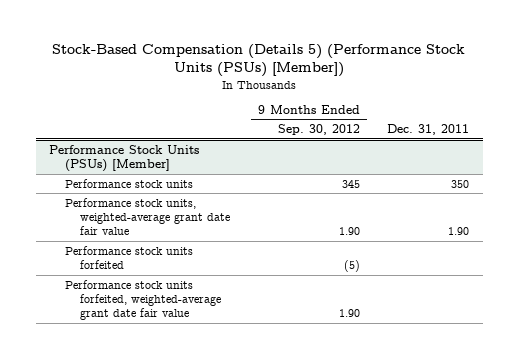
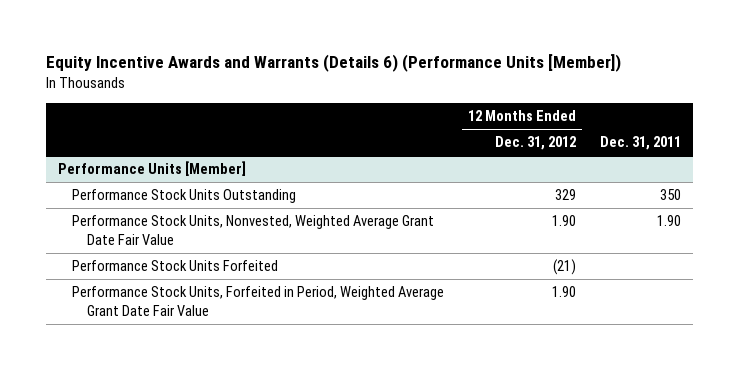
- Stock-Based Compensation (Details 5) (Performance Stock Units (PSUs) [Member])
+ Equity Incentive Awards and Warrants (Details 6) (Performance Units [Member])
- | 9 Months Ended Sep. 30, 2012 | Dec. 31, 2011
+ | 12 Months Ended Dec. 31, 2012 | Dec. 31, 2011
- Performance Stock Units (PSUs) [Member]
- Performance stock units | 345 | 350
- Performance stock units, weighted-average grant date fair value | 1.90 | 1.90
- Performance stock units forfeited | (5) |
- Performance stock units forfeited, weighted-average grant date fair value | 1.90 |
+ Performance Units [Member]
+ Performance Stock Units Outstanding | 329 | 350
+ Performance Stock Units, Nonvested, Weighted Average Grant Date Fair Value | 1.90 | 1.90
+ Performance Stock Units Forfeited | (21) |
+ Performance Stock Units, Forfeited in Period, Weighted Average Grant Date Fair Value | 1.90 |

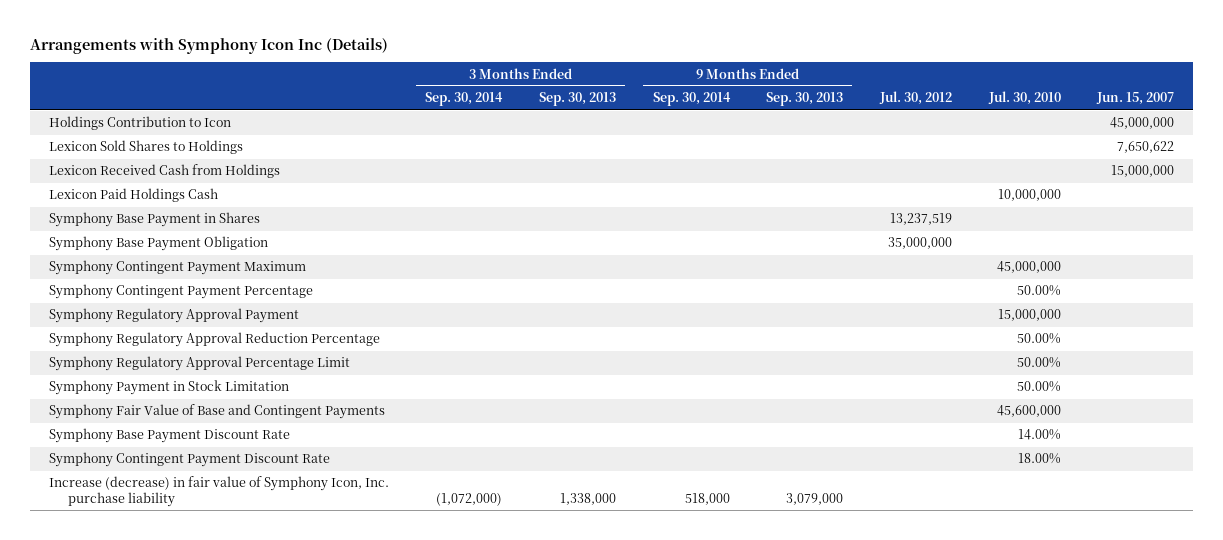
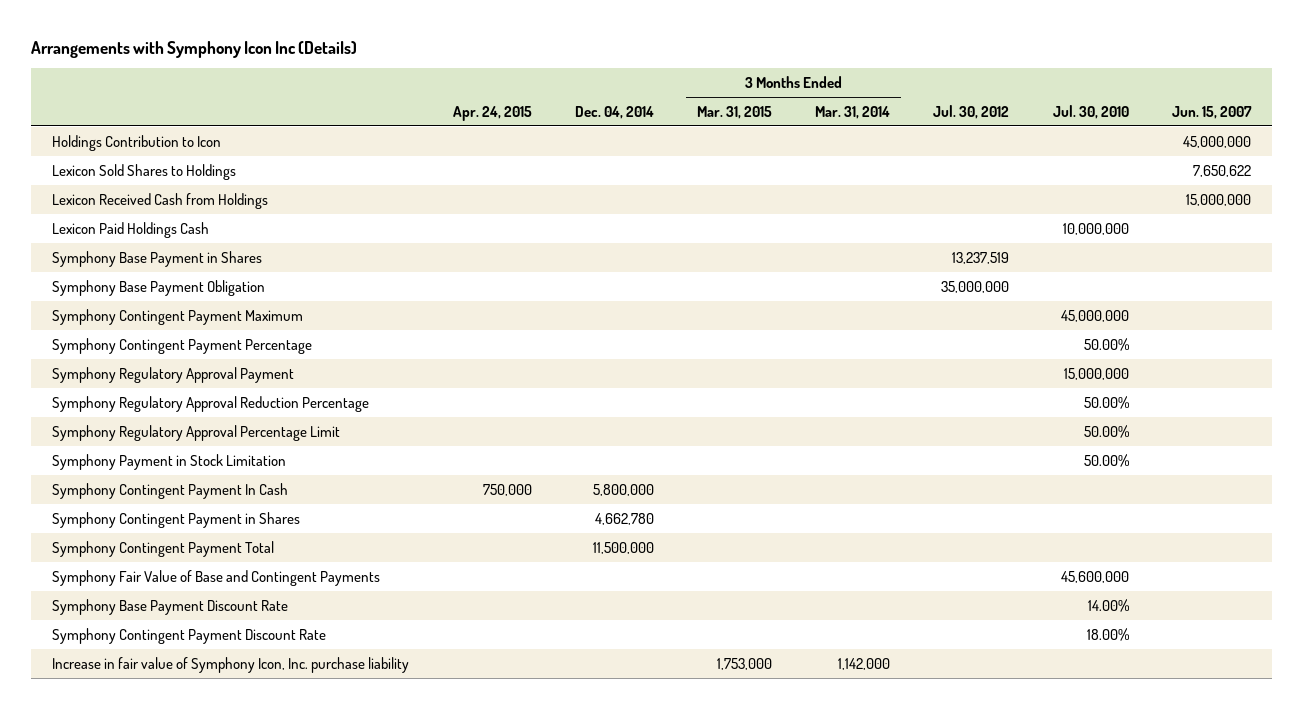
- | 3 Months Ended Sep. 30, 2014 | 3 Months Ended Sep. 30, 2013 | 9 Months Ended Sep. 30, 2014 | 9 Months Ended Sep. 30, 2013 | Jul. 30, 2012 | Jul. 30, 2010 | Jun. 15, 2007
+ | Apr. 24, 2015 | Dec. 04, 2014 | 3 Months Ended Mar. 31, 2015 | 3 Months Ended Mar. 31, 2014 | Jul. 30, 2012 | Jul. 30, 2010 | Jun. 15, 2007
+ Symphony Contingent Payment In Cash | 750,000 | 5,800,000 | | | | |
+ Symphony Contingent Payment in Shares | | 4,662,780 | | | | |
+ Symphony Contingent Payment Total | | 11,500,000 | | | | |
- Increase (decrease) in fair value of Symphony Icon, Inc. purchase liability | (1,072,000) | 1,338,000 | 518,000 | 3,079,000 | | |
+ Increase in fair value of Symphony Icon, Inc. purchase liability | | | 1,753,000 | 1,142,000 | | |

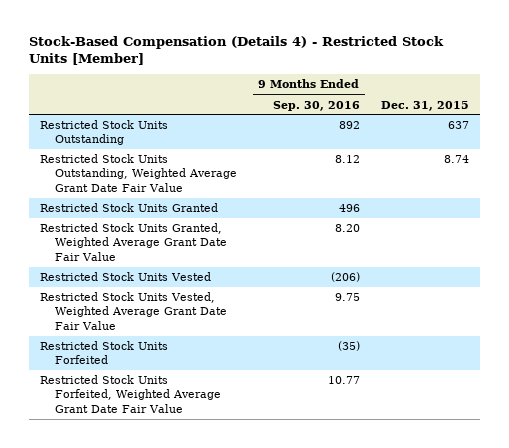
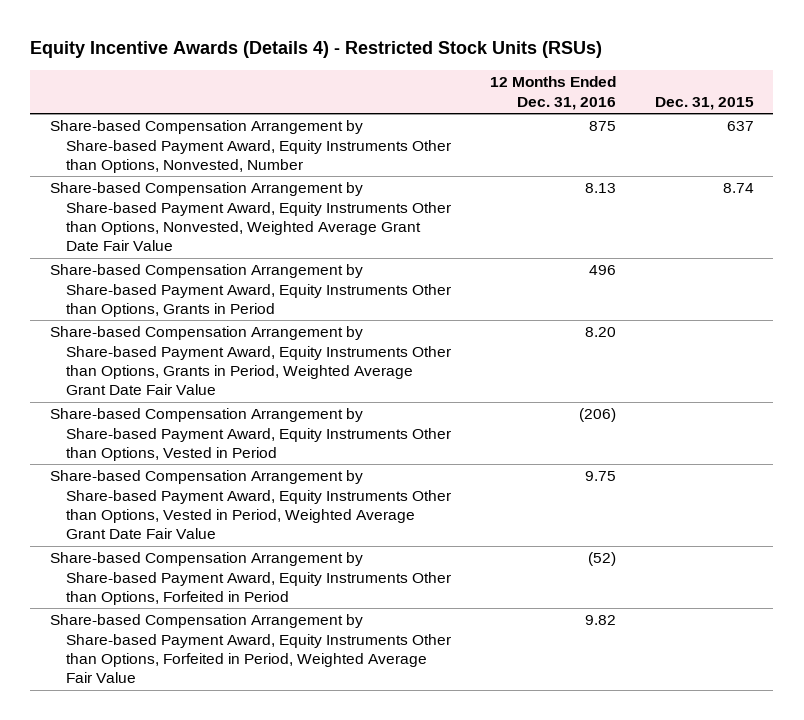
- Stock-Based Compensation (Details 4) - Restricted Stock Units [Member]
+ Equity Incentive Awards (Details 4) - Restricted Stock Units (RSUs)
- | 9 Months Ended Sep. 30, 2016 | Dec. 31, 2015
+ | 12 Months Ended Dec. 31, 2016 | Dec. 31, 2015
- Restricted Stock Units Outstanding | 892 | 637
- Restricted Stock Units Outstanding, Weighted Average Grant Date Fair Value | 8.12 | 8.74
- Restricted Stock Units Granted | 496 |
- Restricted Stock Units Granted, Weighted Average Grant Date Fair Value | 8.20 |
- Restricted Stock Units Vested | (206) |
- Restricted Stock Units Vested, Weighted Average Grant Date Fair Value | 9.75 |
- Restricted Stock Units Forfeited | (35) |
- Restricted Stock Units Forfeited, Weighted Average Grant Date Fair Value | 10.77 |
+ Share-based Compensation Arrangement by Share-based Payment Award, Equity Instruments Other than Options, Nonvested, Number | 875 | 637
+ Share-based Compensation Arrangement by Share-based Payment Award, Equity Instruments Other than Options, Nonvested, Weighted Average Grant Date Fair Value | 8.13 | 8.74
+ Share-based Compensation Arrangement by Share-based Payment Award, Equity Instruments Other than Options, Grants in Period | 496 |
+ Share-based Compensation Arrangement by Share-based Payment Award, Equity Instruments Other than Options, Grants in Period, Weighted Average Grant Date Fair Value | 8.20 |
+ Share-based Compensation Arrangement by Share-based Payment Award, Equity Instruments Other than Options, Vested in Period | (206) |
+ Share-based Compensation Arrangement by Share-based Payment Award, Equity Instruments Other than Options, Vested in Period, Weighted Average Grant Date Fair Value | 9.75 |
+ Share-based Compensation Arrangement by Share-based Payment Award, Equity Instruments Other than Options, Forfeited in Period | (52) |
+ Share-based Compensation Arrangement by Share-based Payment Award, Equity Instruments Other than Options, Forfeited in Period, Weighted Average Fair Value | 9.82 |

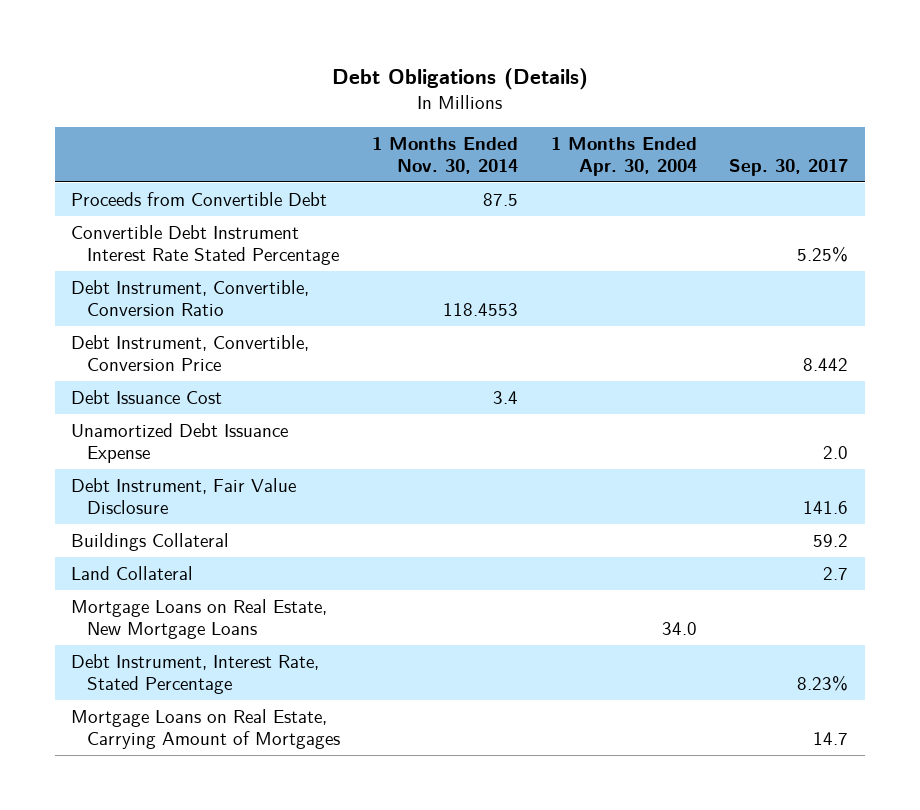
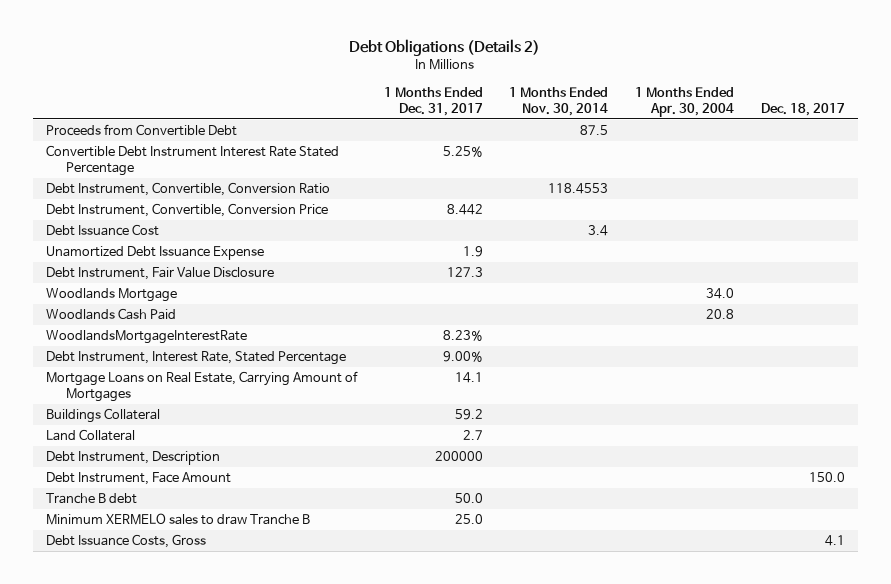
- Debt Obligations (Details)
+ Debt Obligations (Details 2)
- | 1 Months Ended Nov. 30, 2014 | 1 Months Ended Apr. 30, 2004 | Sep. 30, 2017
+ | 1 Months Ended Dec. 31, 2017 | 1 Months Ended Nov. 30, 2014 | 1 Months Ended Apr. 30, 2004 | Dec. 18, 2017
- Mortgage Loans on Real Estate, New Mortgage Loans | | 34.0 |
+ Woodlands Mortgage | | | 34.0 |
+ Woodlands Cash Paid | | | 20.8 |
+ WoodlandsMortgageInterestRate | 8.23% | | |
moved down: Buildings Collateral | 59.2 | | |
moved down: Land Collateral | 2.7 | | |
+ Debt Instrument, Description | 200000 | | |
+ Debt Instrument, Face Amount | | | | 150.0
+ Tranche B debt | 50.0 | | |
+ Minimum XERMELO sales to draw Tranche B | 25.0 | | |
+ Debt Issuance Costs, Gross | | | | 4.1

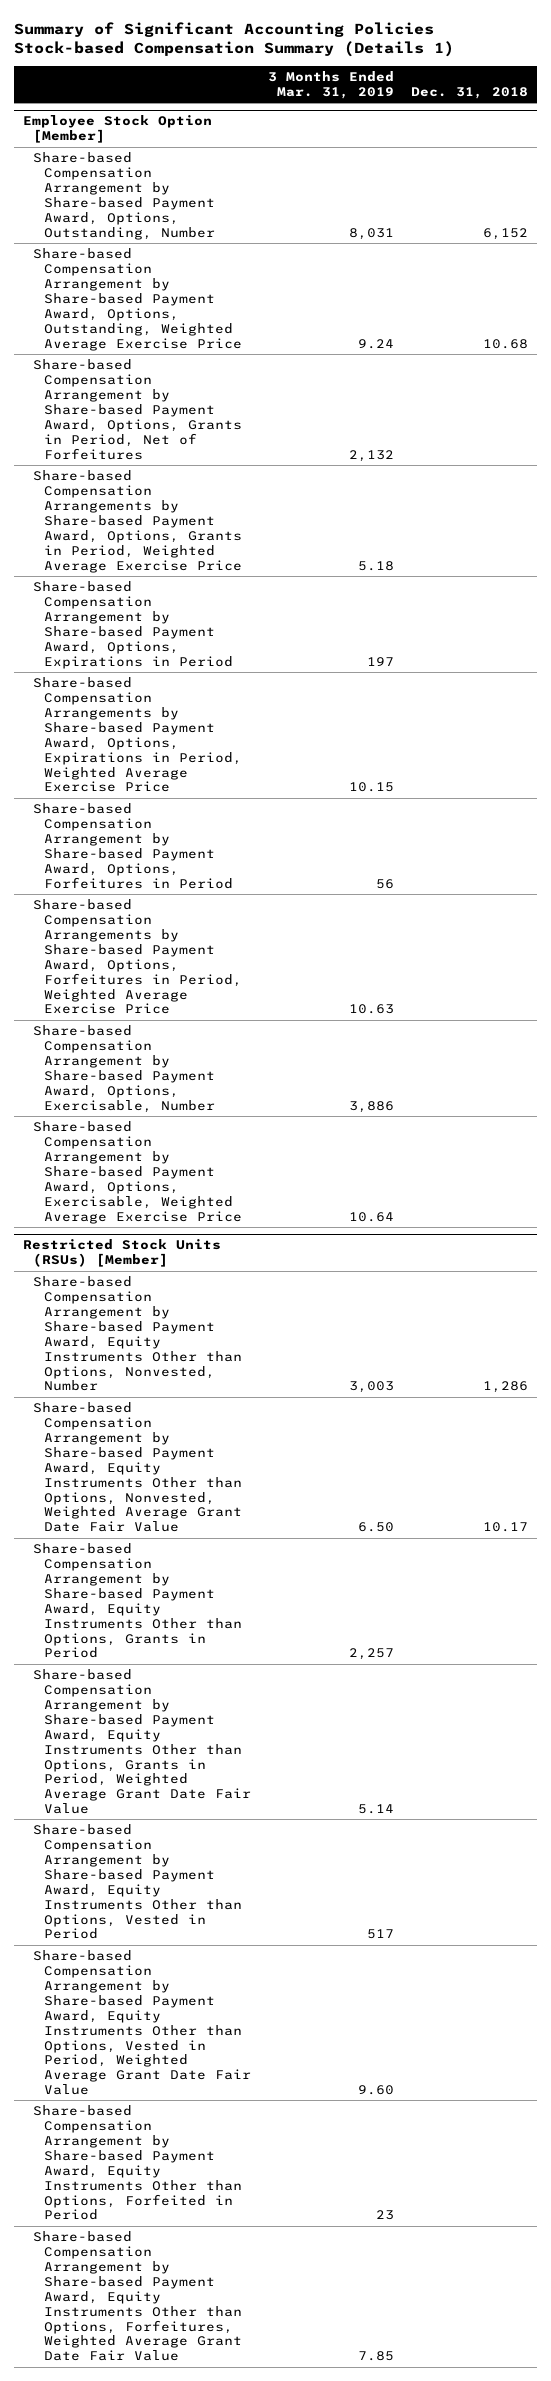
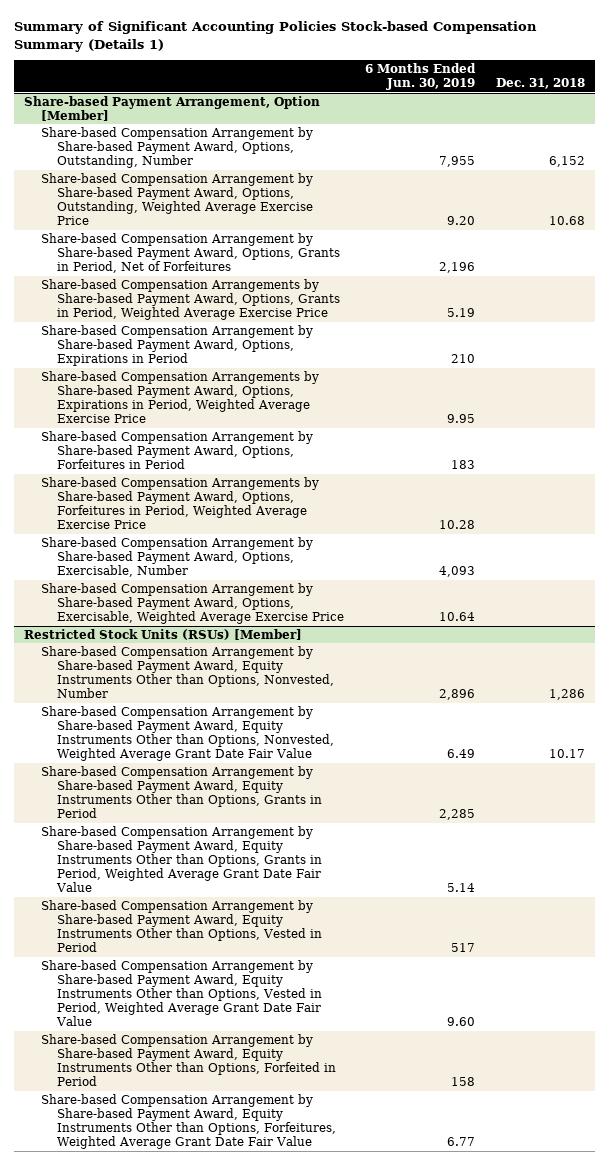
- | 3 Months Ended Mar. 31, 2019 | Dec. 31, 2018
+ | 6 Months Ended Jun. 30, 2019 | Dec. 31, 2018
- Employee Stock Option [Member]
+ Share-based Payment Arrangement, Option [Member]

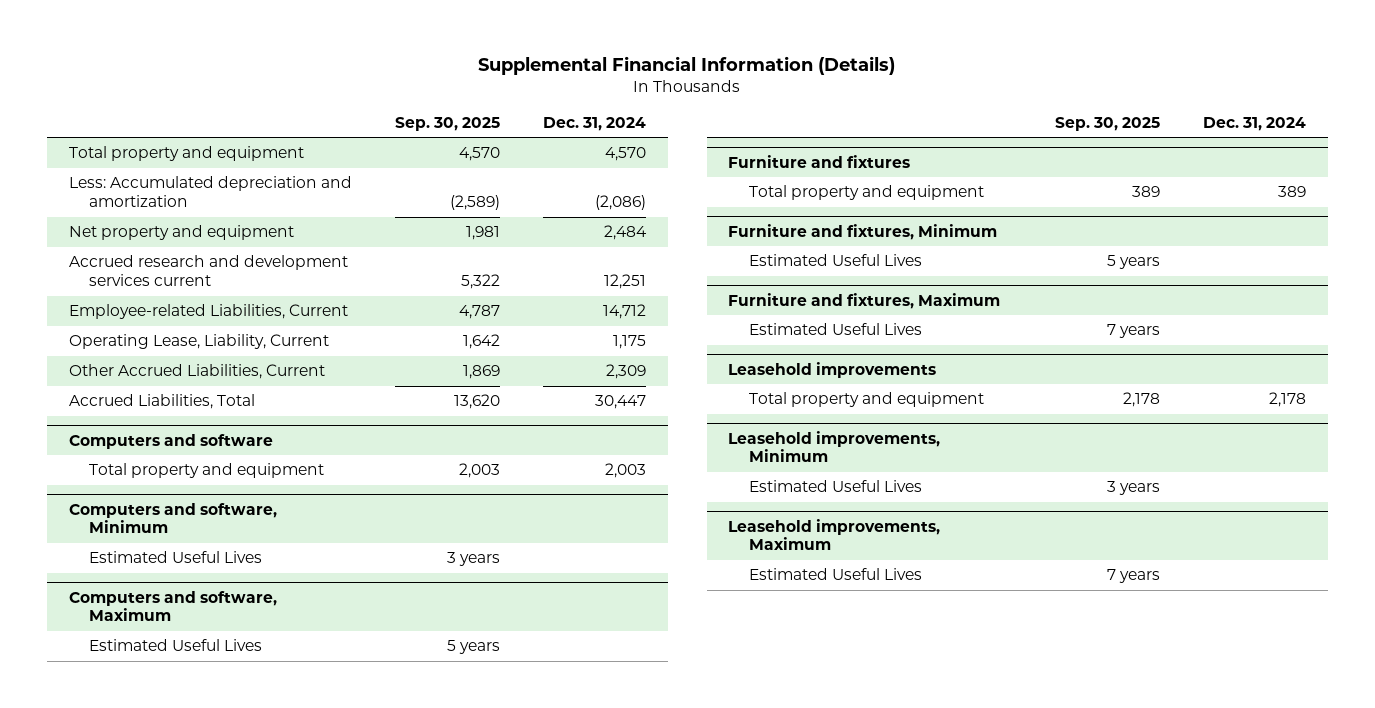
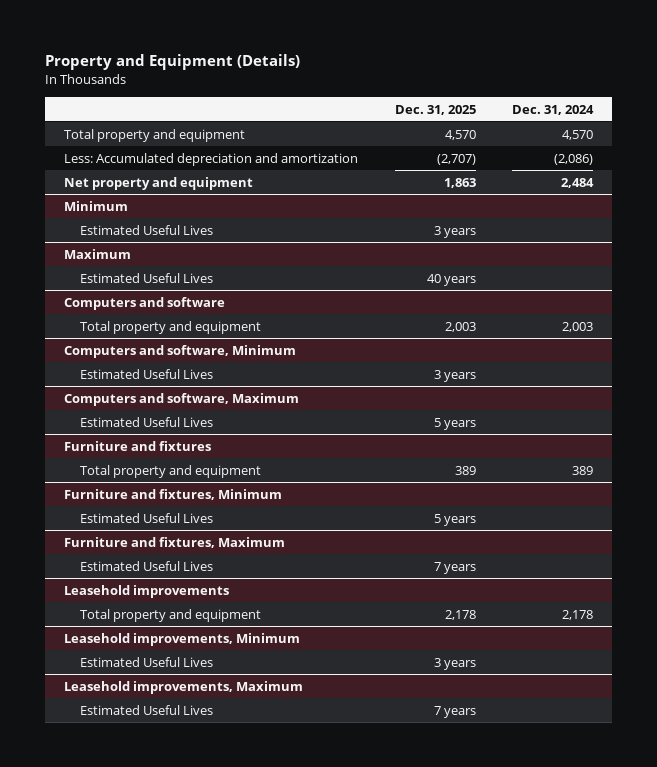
- Supplemental Financial Information (Details)
+ Property and Equipment (Details)
- | Sep. 30, 2025 | Dec. 31, 2024
+ | Dec. 31, 2025 | Dec. 31, 2024
- Accrued research and development services current | 5,322 | 12,251
- Employee-related Liabilities, Current | 4,787 | 14,712
- Operating Lease, Liability, Current | 1,642 | 1,175
- Other Accrued Liabilities, Current | 1,869 | 2,309
- Accrued Liabilities, Total | 13,620 | 30,447
+ Minimum
+ Estimated Useful Lives | 3 years |
+ Maximum
+ Estimated Useful Lives | 40 years |

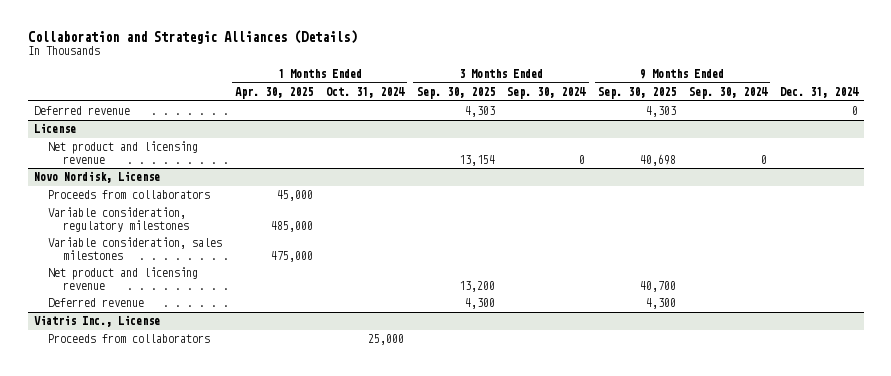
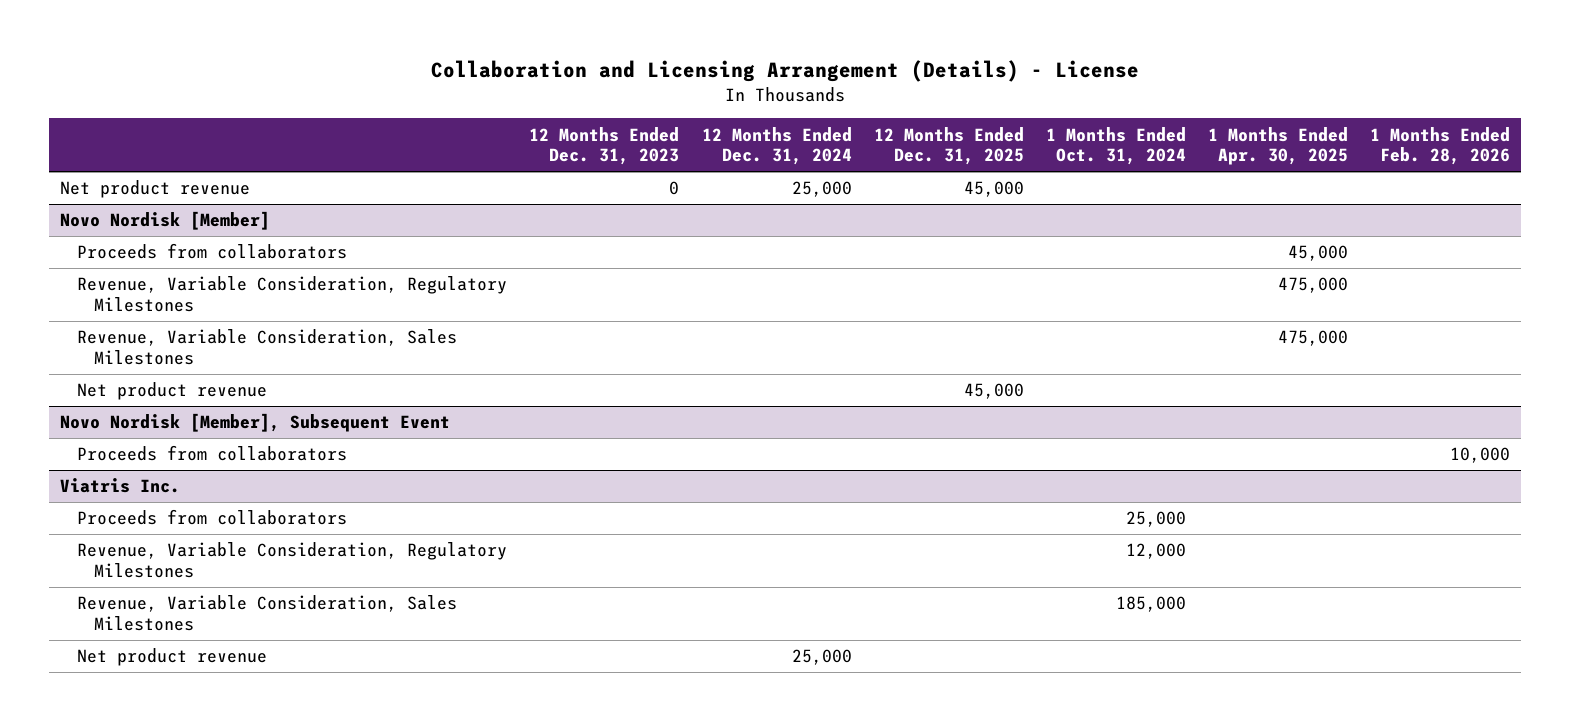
- Collaboration and Strategic Alliances (Details)
+ Collaboration and Licensing Arrangement (Details) - License
- | 1 Months Ended Apr. 30, 2025 | 1 Months Ended Oct. 31, 2024 | 3 Months Ended Sep. 30, 2025 | 3 Months Ended Sep. 30, 2024 | 9 Months Ended Sep. 30, 2025 | 9 Months Ended Sep. 30, 2024 | Dec. 31, 2024
+ | 12 Months Ended Dec. 31, 2023 | 12 Months Ended Dec. 31, 2024 | 12 Months Ended Dec. 31, 2025 | 1 Months Ended Oct. 31, 2024 | 1 Months Ended Apr. 30, 2025 | 1 Months Ended Feb. 28, 2026
- Deferred revenue | | | 4,303 | | 4,303 | | 0
- License
- Net product and licensing revenue | | | 13,154 | 0 | 40,698 | 0 |
- Novo Nordisk, License
+ Net product revenue | 0 | 25,000 | 45,000 | | |
+ Novo Nordisk [Member]
- Variable consideration, regulatory milestones | 485,000 | | | | | |
- Variable consideration, sales milestones | 475,000 | | | | | |
- Net product and licensing revenue | | | 13,200 | | 40,700 | |
- Deferred revenue | | | 4,300 | | 4,300 | |
- Viatris Inc., License
+ Revenue, Variable Consideration, Regulatory Milestones | | | | | 475,000 |
+ Revenue, Variable Consideration, Sales Milestones | | | | | 475,000 |
+ Net product revenue | | | 45,000 | | |
+ Novo Nordisk [Member], Subsequent Event
+ Proceeds from collaborators | | | | | | 10,000
+ Viatris Inc.
+ Revenue, Variable Consideration, Regulatory Milestones | | | | 12,000 | |
+ Revenue, Variable Consideration, Sales Milestones | | | | 185,000 | |
+ Net product revenue | | 25,000 | | | |

